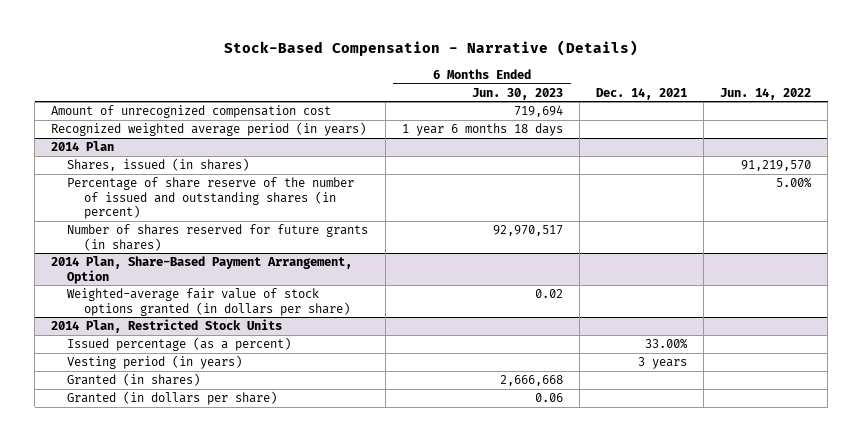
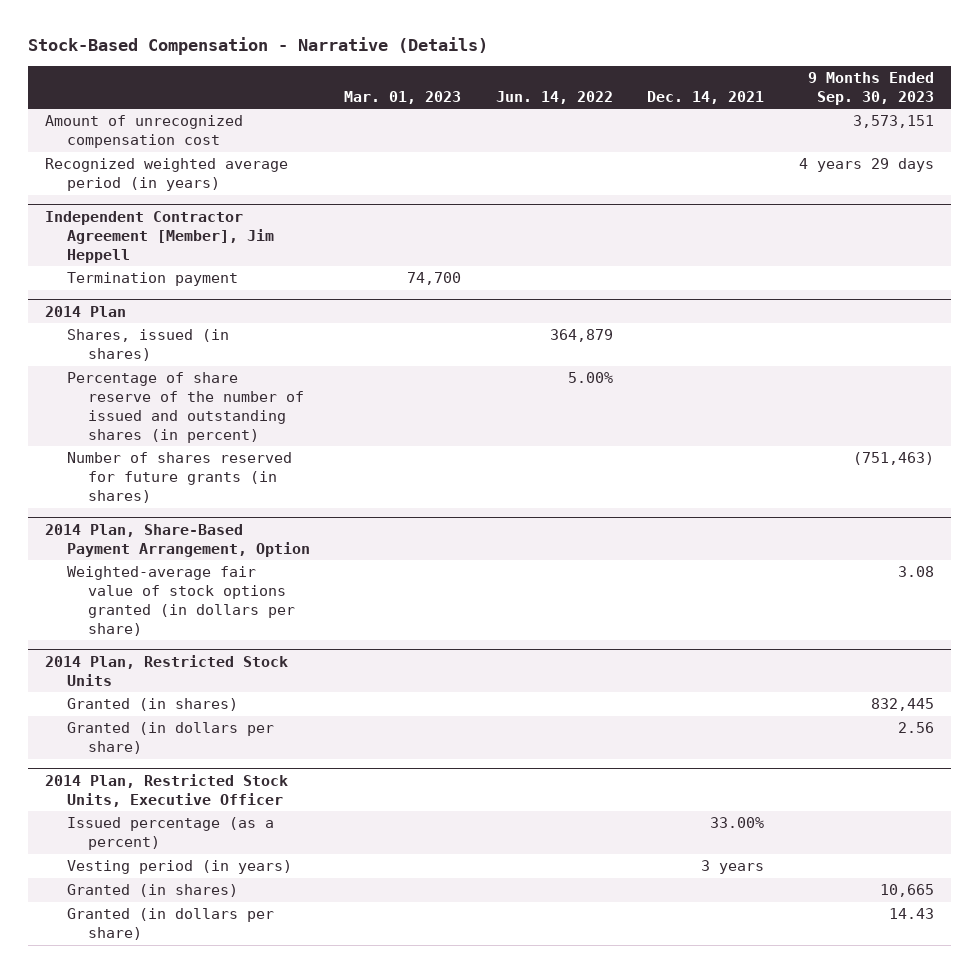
- | 6 Months Ended Jun. 30, 2023 | Dec. 14, 2021 | Jun. 14, 2022
+ | Mar. 01, 2023 | Jun. 14, 2022 | Dec. 14, 2021 | 9 Months Ended Sep. 30, 2023
+ Independent Contractor Agreement [Member], Jim Heppell
+ Termination payment | 74,700 | | |
@ 2014 Plan
- Shares, issued (in shares) | | | 91,219,570
+ Shares, issued (in shares) | | 364,879 | |
@ 2014 Plan, Restricted Stock Units
- Issued percentage (as a percent) | | 33.00% |
- Vesting period (in years) | | 3 years |
+ 2014 Plan, Restricted Stock Units, Executive Officer
+ Issued percentage (as a percent) | | | 33.00% |
+ Vesting period (in years) | | | 3 years |
+ Granted (in shares) | | | | 10,665
+ Granted (in dollars per share) | | | | 14.43

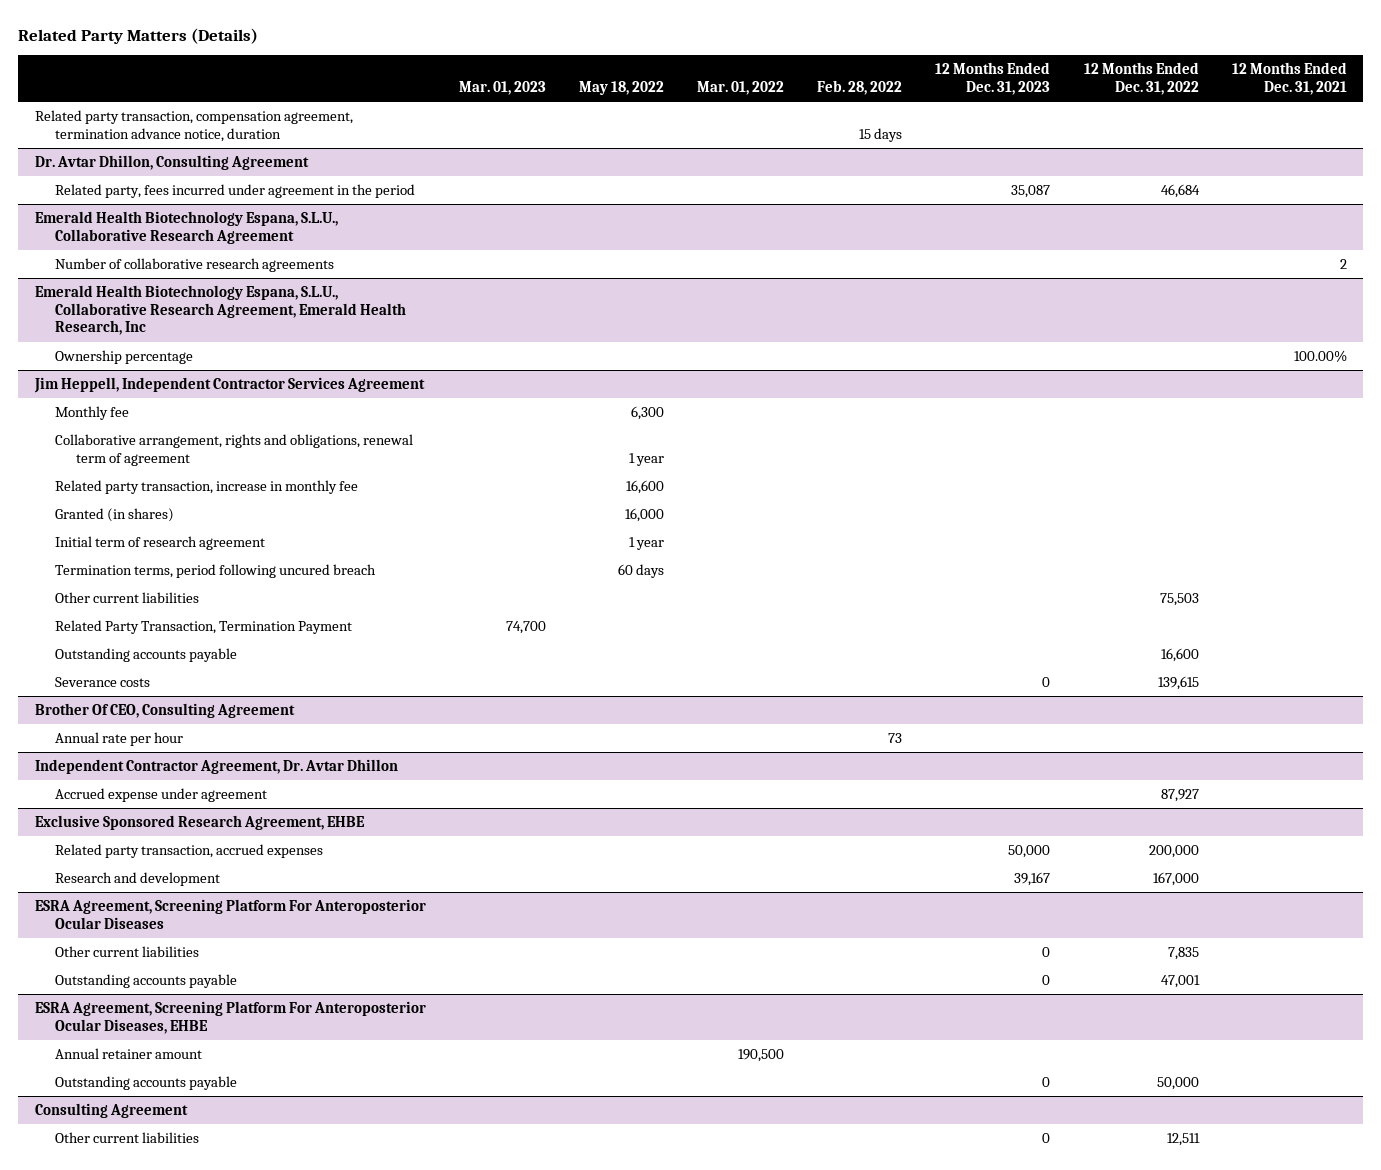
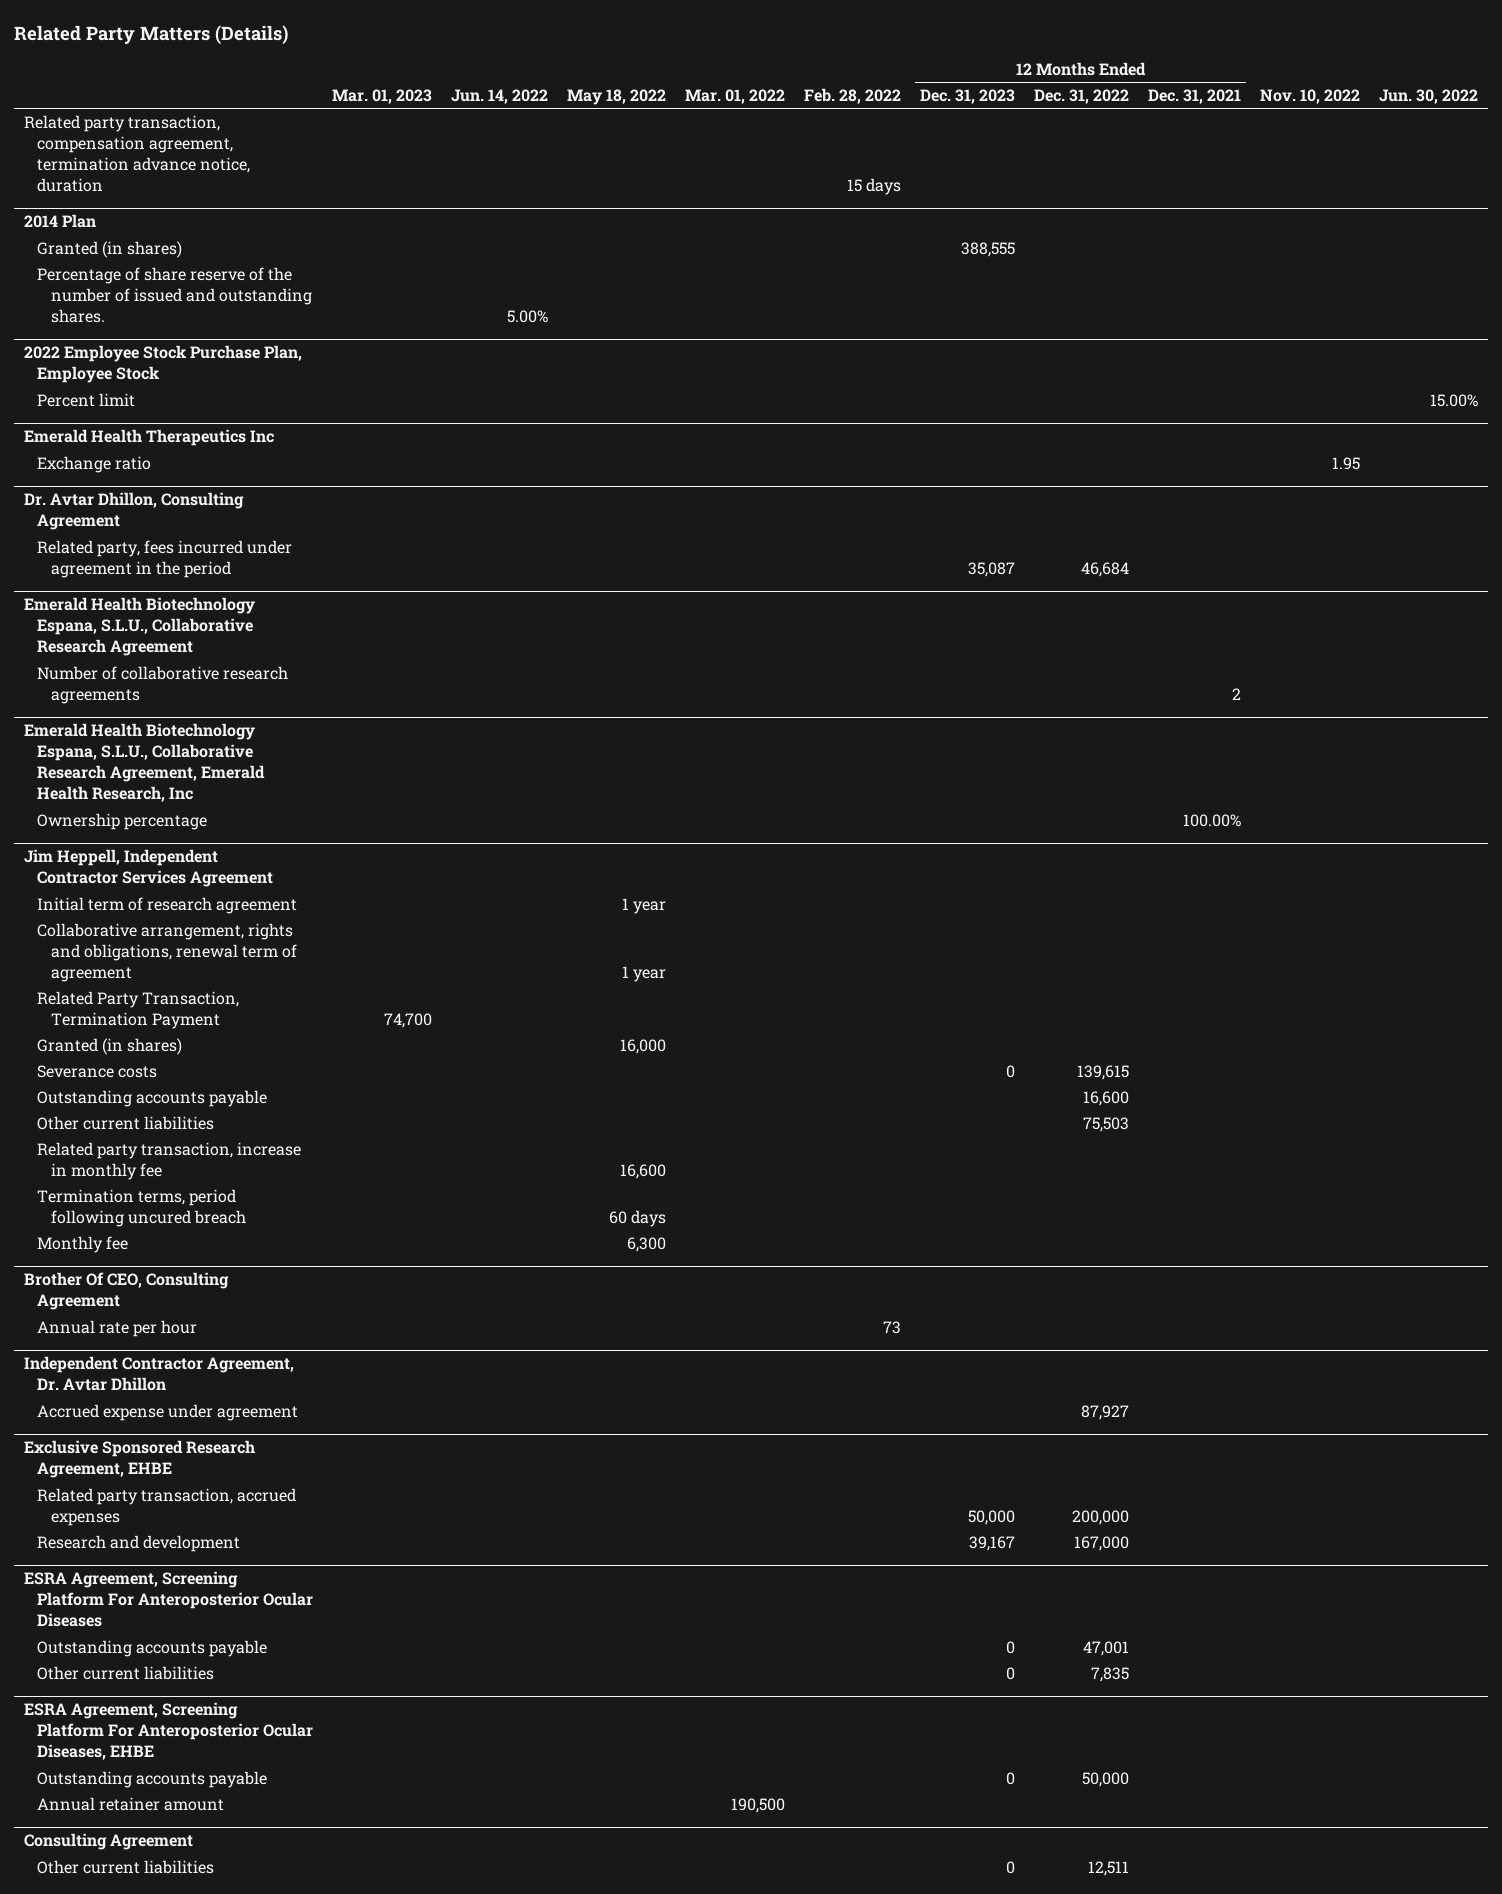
- | Mar. 01, 2023 | May 18, 2022 | Mar. 01, 2022 | Feb. 28, 2022 | 12 Months Ended Dec. 31, 2023 | 12 Months Ended Dec. 31, 2022 | 12 Months Ended Dec. 31, 2021
+ | Mar. 01, 2023 | Jun. 14, 2022 | May 18, 2022 | Mar. 01, 2022 | Feb. 28, 2022 | 12 Months Ended Dec. 31, 2023 | 12 Months Ended Dec. 31, 2022 | 12 Months Ended Dec. 31, 2021 | Nov. 10, 2022 | Jun. 30, 2022
+ 2014 Plan
+ Granted (in shares) | | | | | | 388,555 | | | |
+ Percentage of share reserve of the number of issued and outstanding shares. | | 5.00% | | | | | | | |
+ 2022 Employee Stock Purchase Plan, Employee Stock
+ Percent limit | | | | | | | | | | 15.00%
+ Emerald Health Therapeutics Inc
+ Exchange ratio | | | | | | | | | 1.95 |
@ Jim Heppell, Independent Contractor Services Agreement
moved down: Collaborative arrangement, rights and obligations, renewal term of agreement | | | 1 year | | | | | | |
moved down: Granted (in shares) | | | 16,000 | | | | | | |
moved down: Outstanding accounts payable | | | | | | | 16,600 | | |
moved down: Other current liabilities | | | | | | | 75,503 | | |
moved down: Related party transaction, increase in monthly fee | | | 16,600 | | | | | | |
moved down: Termination terms, period following uncured breach | | | 60 days | | | | | | |
moved down: Monthly fee | | | 6,300 | | | | | | |
@ ESRA Agreement, Screening Platform For Anteroposterior Ocular Diseases
moved down: Other current liabilities | | | | | | 0 | 7,835 | | |
@ ESRA Agreement, Screening Platform For Anteroposterior Ocular Diseases, EHBE
moved down: Annual retainer amount | | | | 190,500 | | | | | |

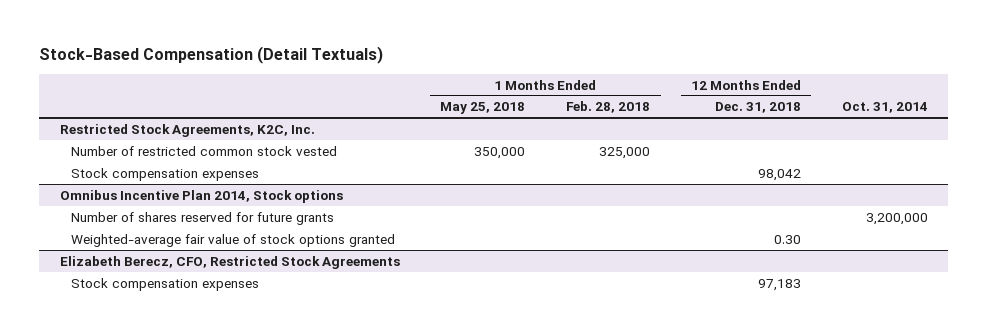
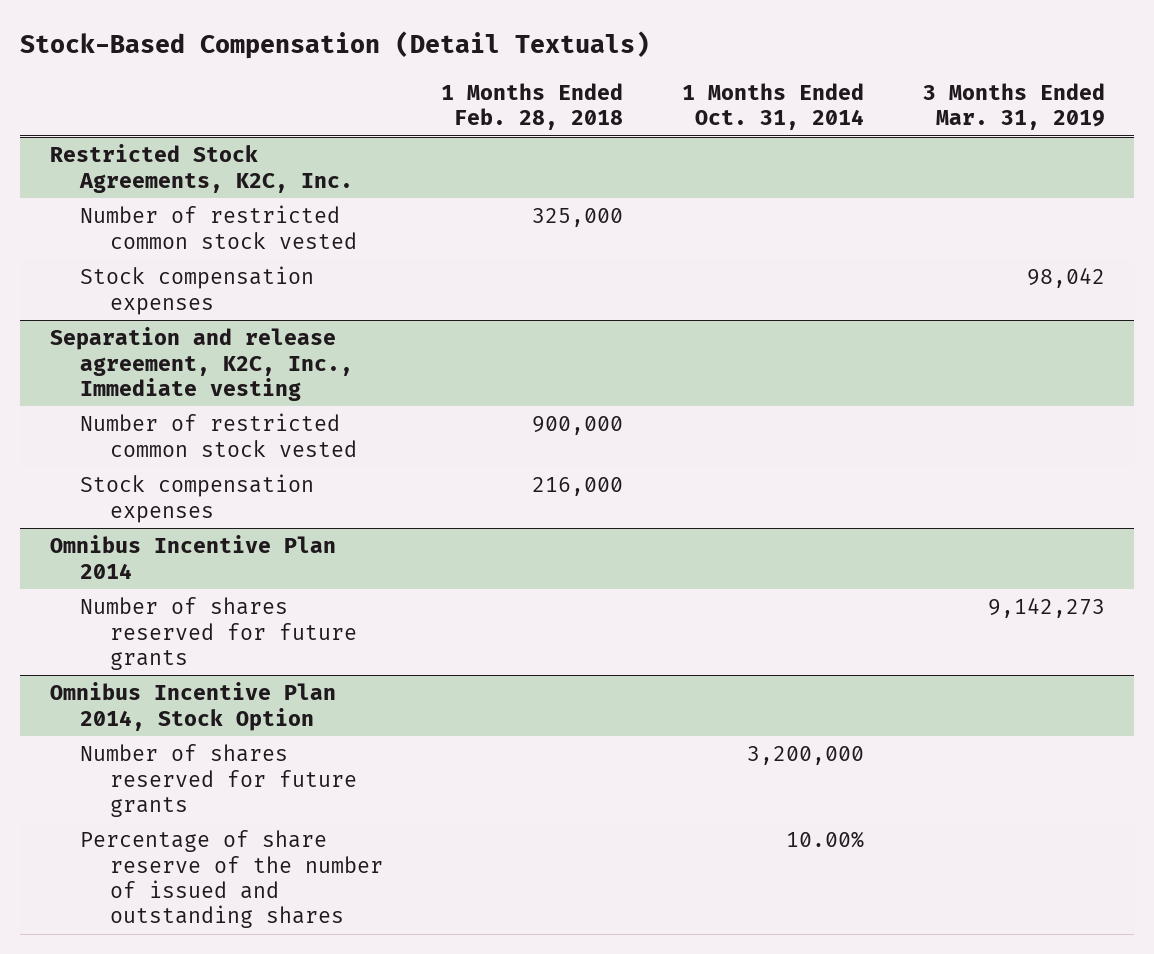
- | 1 Months Ended May 25, 2018 | 1 Months Ended Feb. 28, 2018 | 12 Months Ended Dec. 31, 2018 | Oct. 31, 2014
+ | 1 Months Ended Feb. 28, 2018 | 1 Months Ended Oct. 31, 2014 | 3 Months Ended Mar. 31, 2019
- Omnibus Incentive Plan 2014, Stock options
+ Separation and release agreement, K2C, Inc., Immediate vesting
+ Number of restricted common stock vested | 900,000 | |
+ Stock compensation expenses | 216,000 | |
+ Omnibus Incentive Plan 2014
+ Number of shares reserved for future grants | | | 9,142,273
+ Omnibus Incentive Plan 2014, Stock Option
- Weighted-average fair value of stock options granted | | | 0.30 |
- Elizabeth Berecz, CFO, Restricted Stock Agreements
- Stock compensation expenses | | | 97,183 |
+ Percentage of share reserve of the number of issued and outstanding shares | | 10.00% |

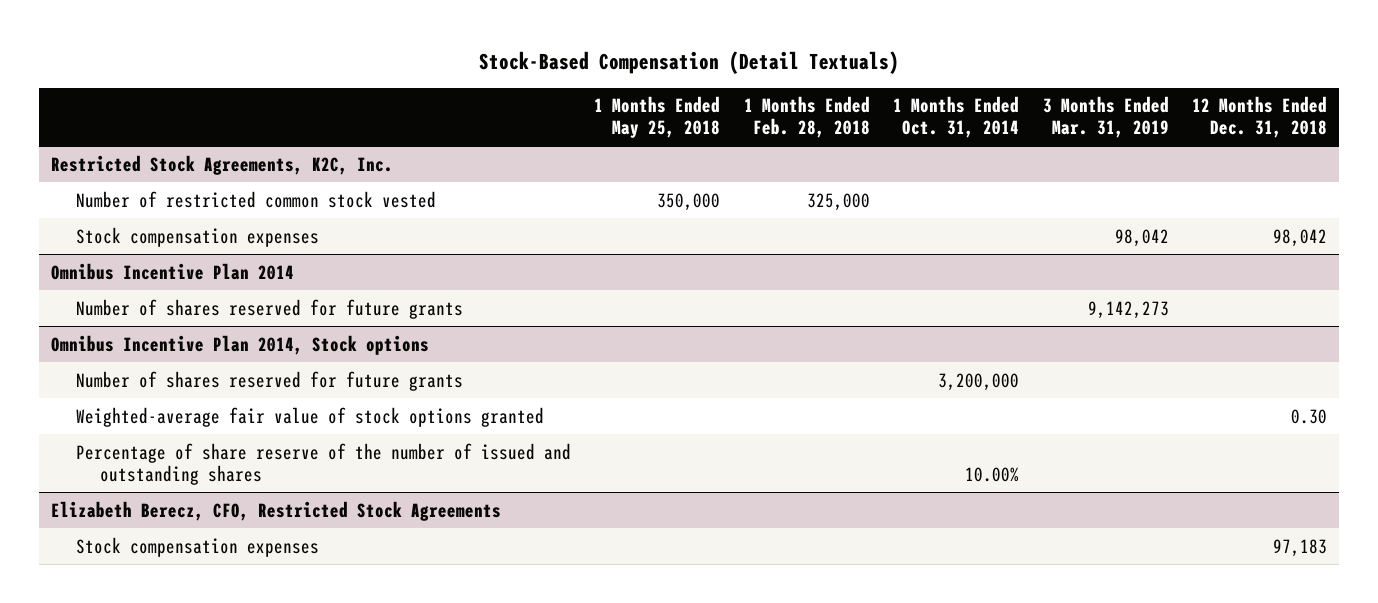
- | 1 Months Ended Feb. 28, 2018 | 1 Months Ended Oct. 31, 2014 | 3 Months Ended Mar. 31, 2019
+ | 1 Months Ended May 25, 2018 | 1 Months Ended Feb. 28, 2018 | 1 Months Ended Oct. 31, 2014 | 3 Months Ended Mar. 31, 2019 | 12 Months Ended Dec. 31, 2018
- Separation and release agreement, K2C, Inc., Immediate vesting
- Number of restricted common stock vested | 900,000 | |
- Stock compensation expenses | 216,000 | |
- Omnibus Incentive Plan 2014, Stock Option
+ Omnibus Incentive Plan 2014, Stock options
+ Weighted-average fair value of stock options granted | | | | | 0.30
+ Elizabeth Berecz, CFO, Restricted Stock Agreements
+ Stock compensation expenses | | | | | 97,183

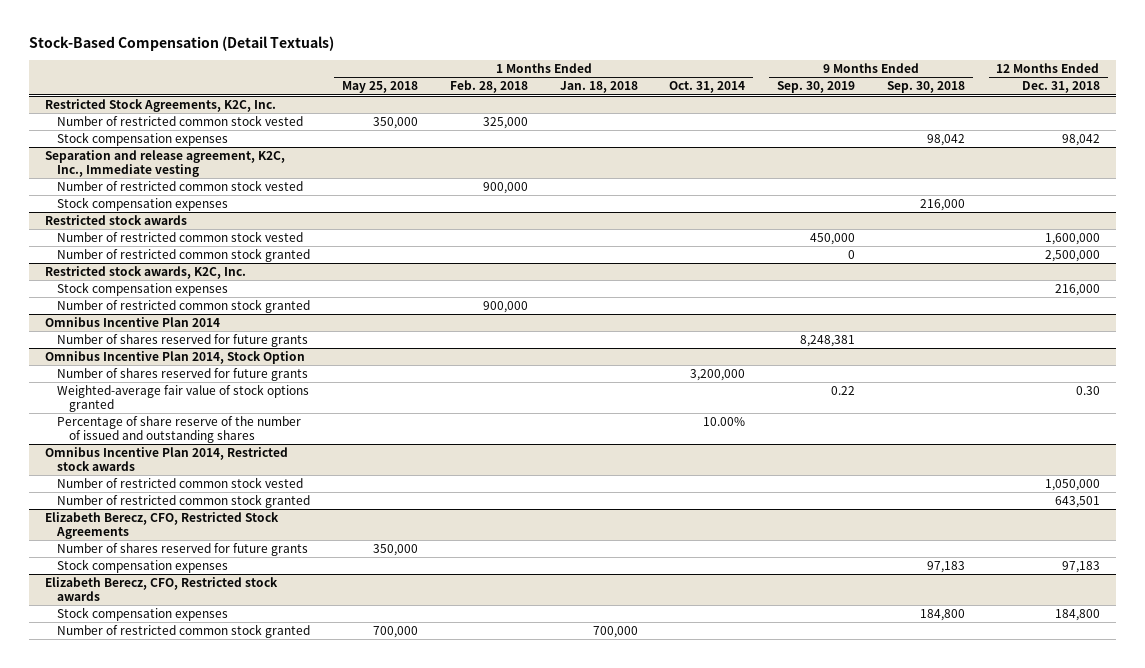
- | 1 Months Ended May 25, 2018 | 1 Months Ended Feb. 28, 2018 | 1 Months Ended Oct. 31, 2014 | 3 Months Ended Mar. 31, 2019 | 12 Months Ended Dec. 31, 2018
+ | 1 Months Ended May 25, 2018 | 1 Months Ended Feb. 28, 2018 | 1 Months Ended Jan. 18, 2018 | 1 Months Ended Oct. 31, 2014 | 9 Months Ended Sep. 30, 2019 | 9 Months Ended Sep. 30, 2018 | 12 Months Ended Dec. 31, 2018
+ Separation and release agreement, K2C, Inc., Immediate vesting
+ Number of restricted common stock vested | | 900,000 | | | | |
+ Stock compensation expenses | | | | | | 216,000 |
+ Restricted stock awards
+ Number of restricted common stock vested | | | | | 450,000 | | 1,600,000
+ Number of restricted common stock granted | | | | | 0 | | 2,500,000
+ Restricted stock awards, K2C, Inc.
+ Stock compensation expenses | | | | | | | 216,000
+ Number of restricted common stock granted | | 900,000 | | | | |
- Omnibus Incentive Plan 2014, Stock options
+ Omnibus Incentive Plan 2014, Stock Option
+ Omnibus Incentive Plan 2014, Restricted stock awards
+ Number of restricted common stock vested | | | | | | | 1,050,000
+ Number of restricted common stock granted | | | | | | | 643,501
@ Elizabeth Berecz, CFO, Restricted Stock Agreements
+ Number of shares reserved for future grants | 350,000 | | | | | |
+ Elizabeth Berecz, CFO, Restricted stock awards
+ Stock compensation expenses | | | | | | 184,800 | 184,800
+ Number of restricted common stock granted | 700,000 | | 700,000 | | | |

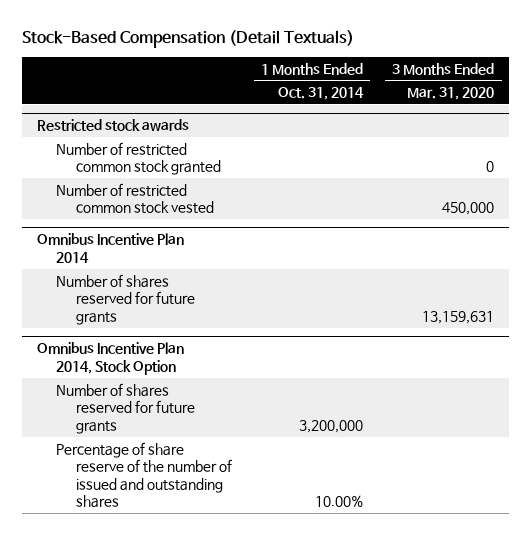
- | 1 Months Ended May 25, 2018 | 1 Months Ended Feb. 28, 2018 | 1 Months Ended Jan. 18, 2018 | 1 Months Ended Oct. 31, 2014 | 9 Months Ended Sep. 30, 2019 | 9 Months Ended Sep. 30, 2018 | 12 Months Ended Dec. 31, 2018
+ | 1 Months Ended Oct. 31, 2014 | 3 Months Ended Mar. 31, 2020
- Restricted Stock Agreements, K2C, Inc.
- Number of restricted common stock vested | 350,000 | 325,000 | | | | |
- Stock compensation expenses | | | | | | 98,042 | 98,042
- Separation and release agreement, K2C, Inc., Immediate vesting
- Number of restricted common stock vested | | 900,000 | | | | |
- Stock compensation expenses | | | | | | 216,000 |
- Restricted stock awards, K2C, Inc.
- Stock compensation expenses | | | | | | | 216,000
- Number of restricted common stock granted | | 900,000 | | | | |
@ Restricted stock awards
moved down: Number of restricted common stock vested | | 450,000
@ Omnibus Incentive Plan 2014, Stock Option
- Weighted-average fair value of stock options granted | | | | | 0.22 | | 0.30
- Omnibus Incentive Plan 2014, Restricted stock awards
- Number of restricted common stock vested | | | | | | | 1,050,000
- Number of restricted common stock granted | | | | | | | 643,501
- Elizabeth Berecz, CFO, Restricted Stock Agreements
- Number of shares reserved for future grants | 350,000 | | | | | |
- Stock compensation expenses | | | | | | 97,183 | 97,183
- Elizabeth Berecz, CFO, Restricted stock awards
- Stock compensation expenses | | | | | | 184,800 | 184,800
- Number of restricted common stock granted | 700,000 | | 700,000 | | | |

